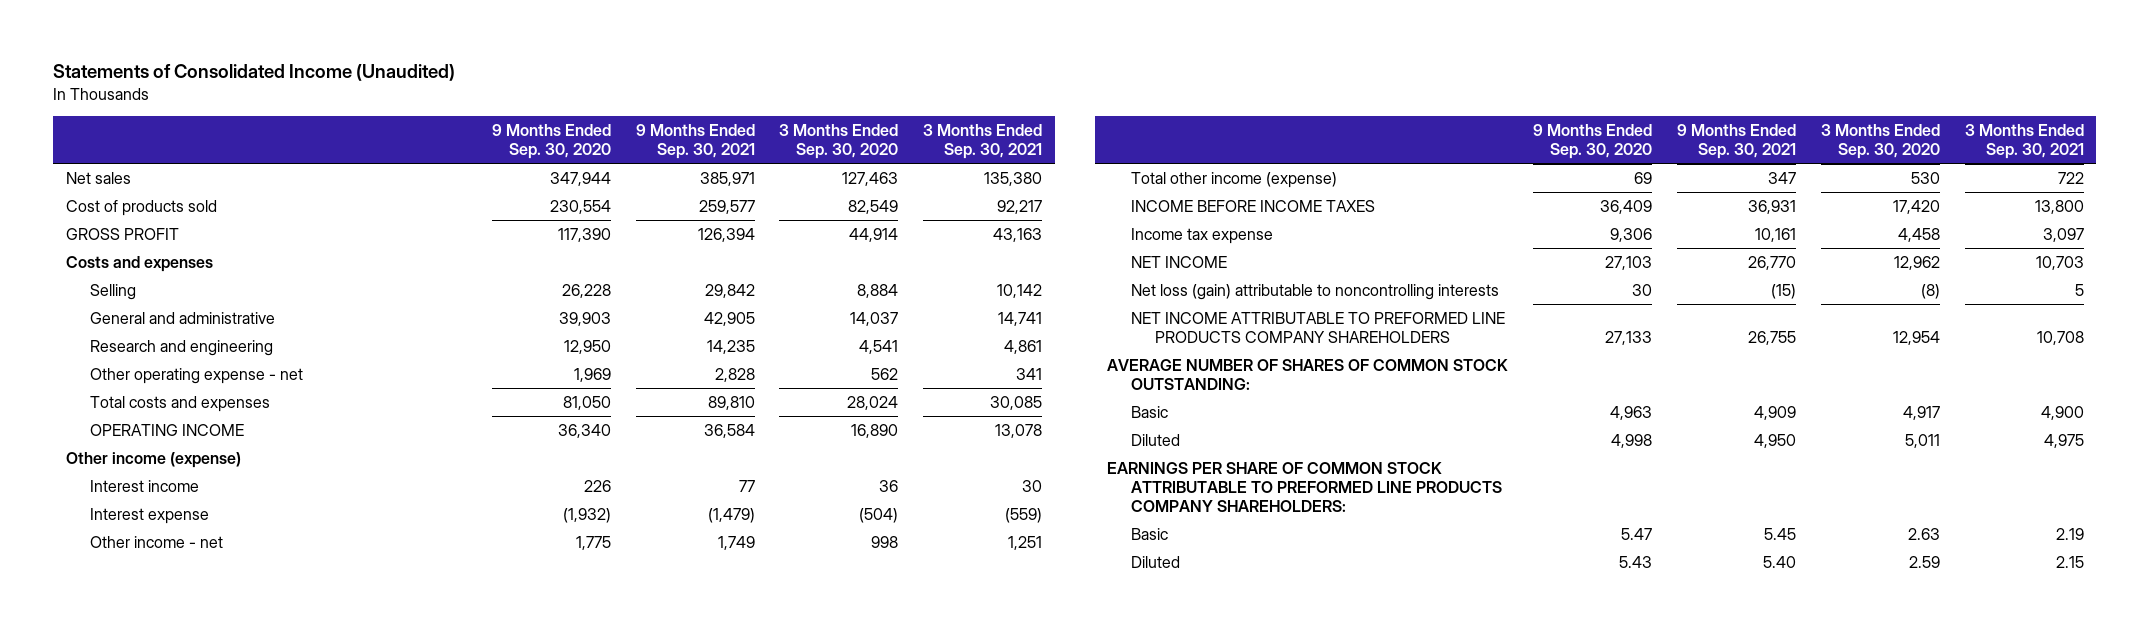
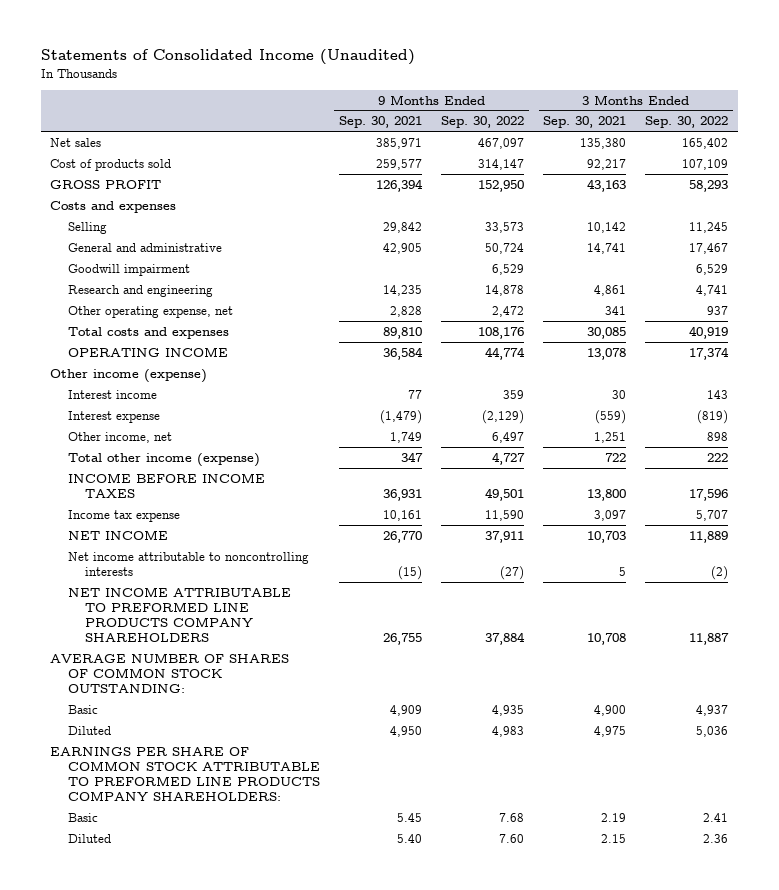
- | 9 Months Ended Sep. 30, 2020 | 9 Months Ended Sep. 30, 2021 | 3 Months Ended Sep. 30, 2020 | 3 Months Ended Sep. 30, 2021
+ | 9 Months Ended Sep. 30, 2021 | 9 Months Ended Sep. 30, 2022 | 3 Months Ended Sep. 30, 2021 | 3 Months Ended Sep. 30, 2022
+ Goodwill impairment | | 6,529 | | 6,529
- Other operating expense - net | 1,969 | 2,828 | 562 | 341
+ Other operating expense, net | 2,828 | 2,472 | 341 | 937
- Other income - net | 1,775 | 1,749 | 998 | 1,251
+ Other income, net | 1,749 | 6,497 | 1,251 | 898
- Net loss (gain) attributable to noncontrolling interests | 30 | (15) | (8) | 5
+ Net income attributable to noncontrolling interests | (15) | (27) | 5 | (2)

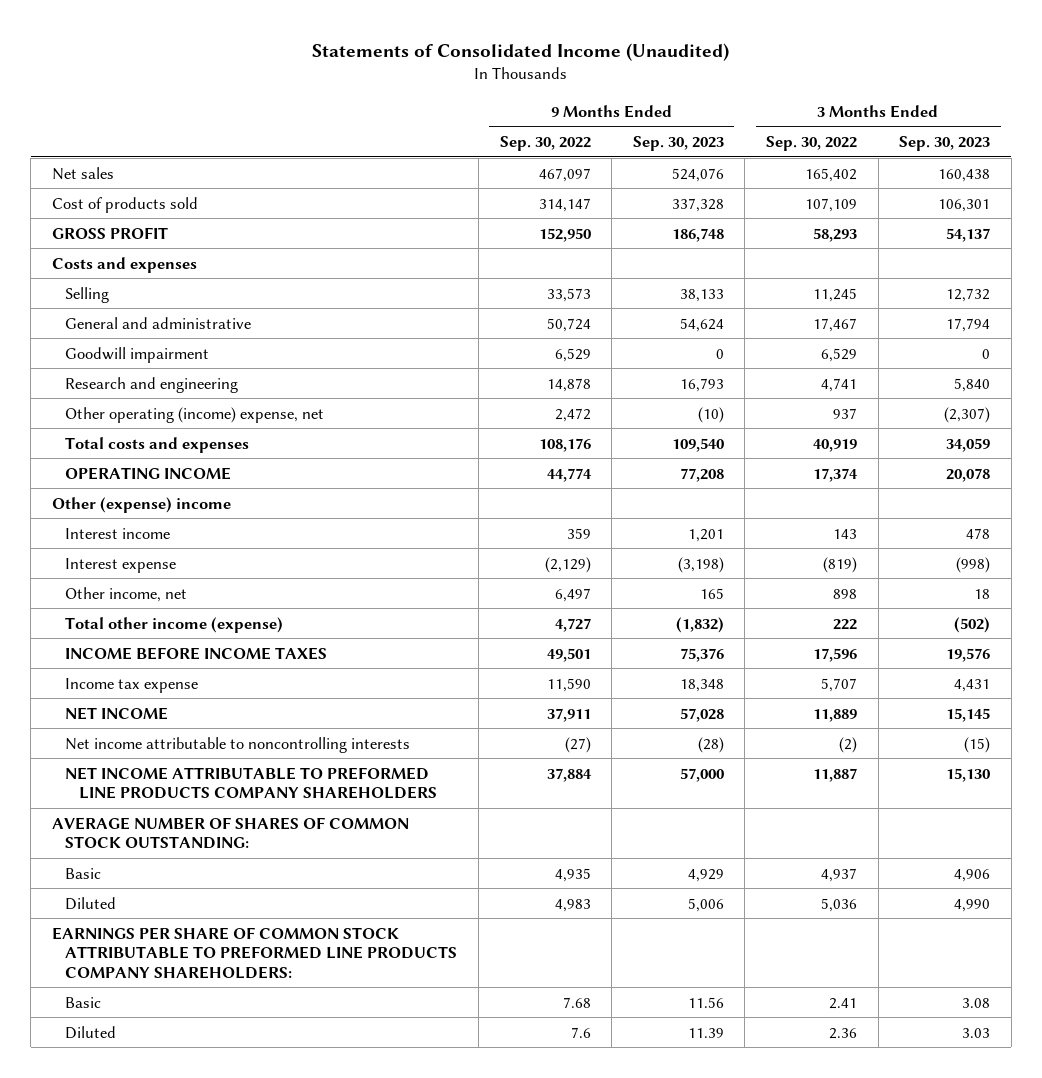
- | 9 Months Ended Sep. 30, 2021 | 9 Months Ended Sep. 30, 2022 | 3 Months Ended Sep. 30, 2021 | 3 Months Ended Sep. 30, 2022
+ | 9 Months Ended Sep. 30, 2022 | 9 Months Ended Sep. 30, 2023 | 3 Months Ended Sep. 30, 2022 | 3 Months Ended Sep. 30, 2023
- Other operating expense, net | 2,828 | 2,472 | 341 | 937
+ Other operating (income) expense, net | 2,472 | (10) | 937 | (2,307)
- Other income (expense)
+ Other (expense) income
- Diluted | 5.40 | 7.60 | 2.15 | 2.36
+ Diluted | 7.6 | 11.39 | 2.36 | 3.03

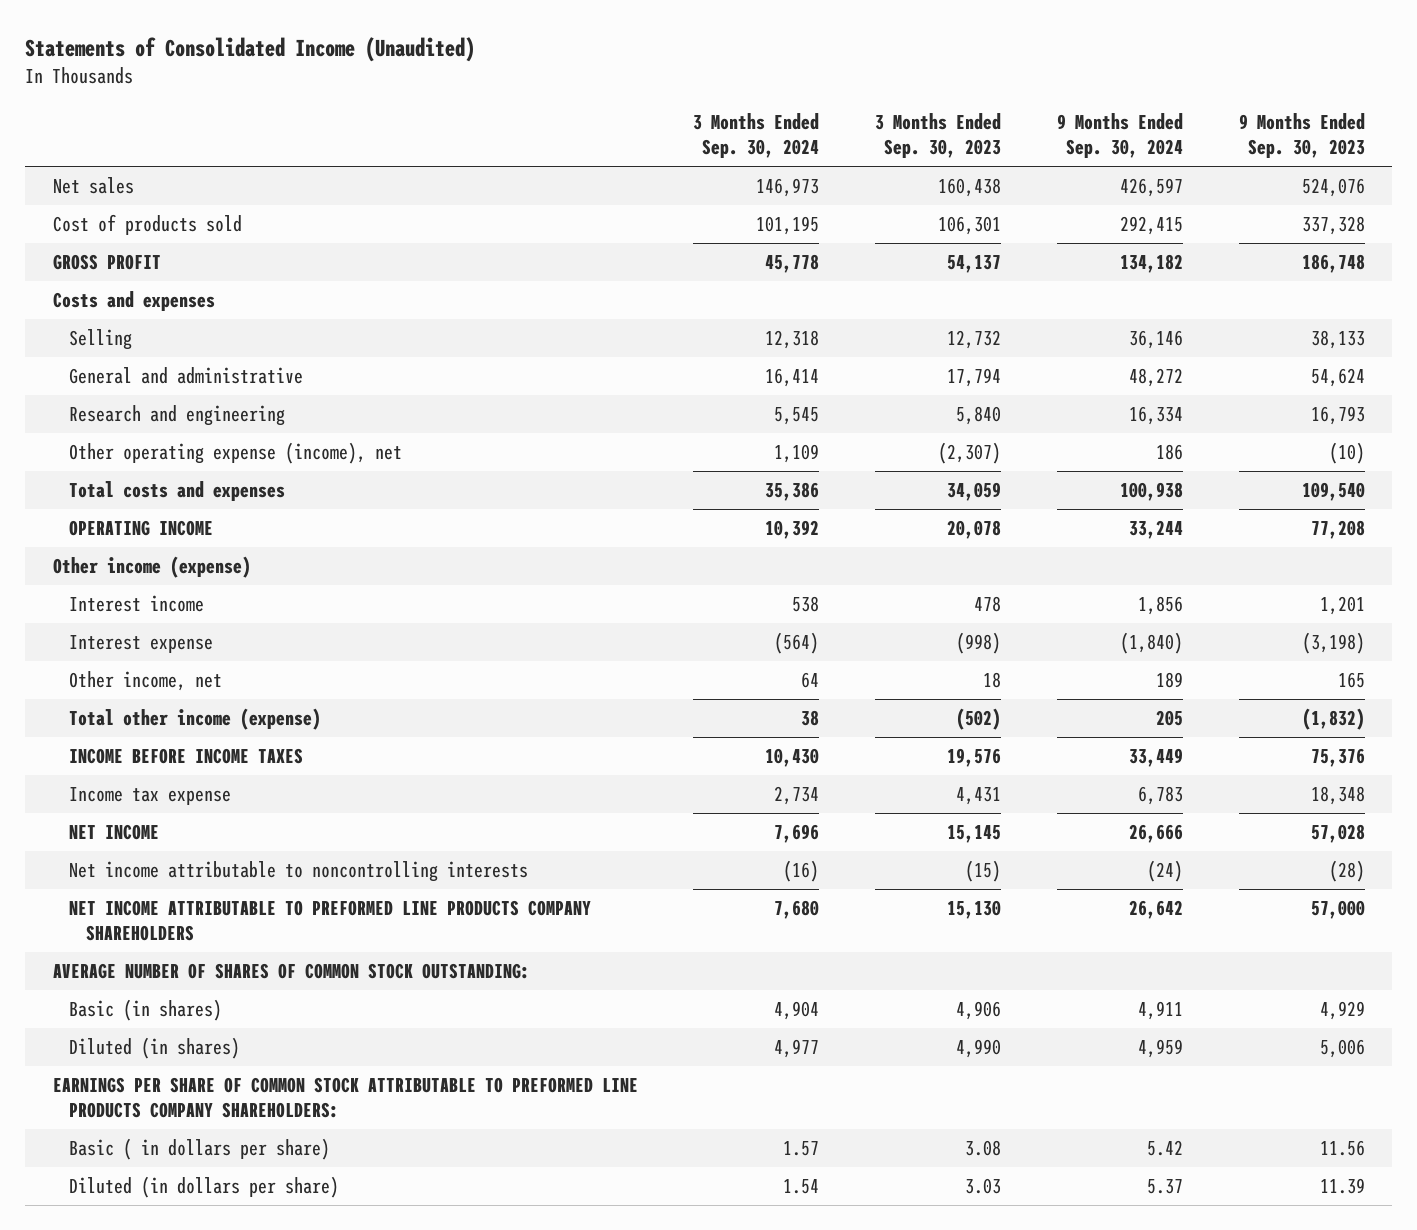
- | 9 Months Ended Sep. 30, 2022 | 9 Months Ended Sep. 30, 2023 | 3 Months Ended Sep. 30, 2022 | 3 Months Ended Sep. 30, 2023
+ | 3 Months Ended Sep. 30, 2024 | 3 Months Ended Sep. 30, 2023 | 9 Months Ended Sep. 30, 2024 | 9 Months Ended Sep. 30, 2023
- Goodwill impairment | 6,529 | 0 | 6,529 | 0
- Other operating (income) expense, net | 2,472 | (10) | 937 | (2,307)
+ Other operating expense (income), net | 1,109 | (2,307) | 186 | (10)
- Other (expense) income
+ Other income (expense)
- Basic | 4,935 | 4,929 | 4,937 | 4,906
- Diluted | 4,983 | 5,006 | 5,036 | 4,990
+ Basic (in shares) | 4,904 | 4,906 | 4,911 | 4,929
+ Diluted (in shares) | 4,977 | 4,990 | 4,959 | 5,006
- Basic | 7.68 | 11.56 | 2.41 | 3.08
- Diluted | 7.6 | 11.39 | 2.36 | 3.03
+ Basic ( in dollars per share) | 1.57 | 3.08 | 5.42 | 11.56
+ Diluted (in dollars per share) | 1.54 | 3.03 | 5.37 | 11.39

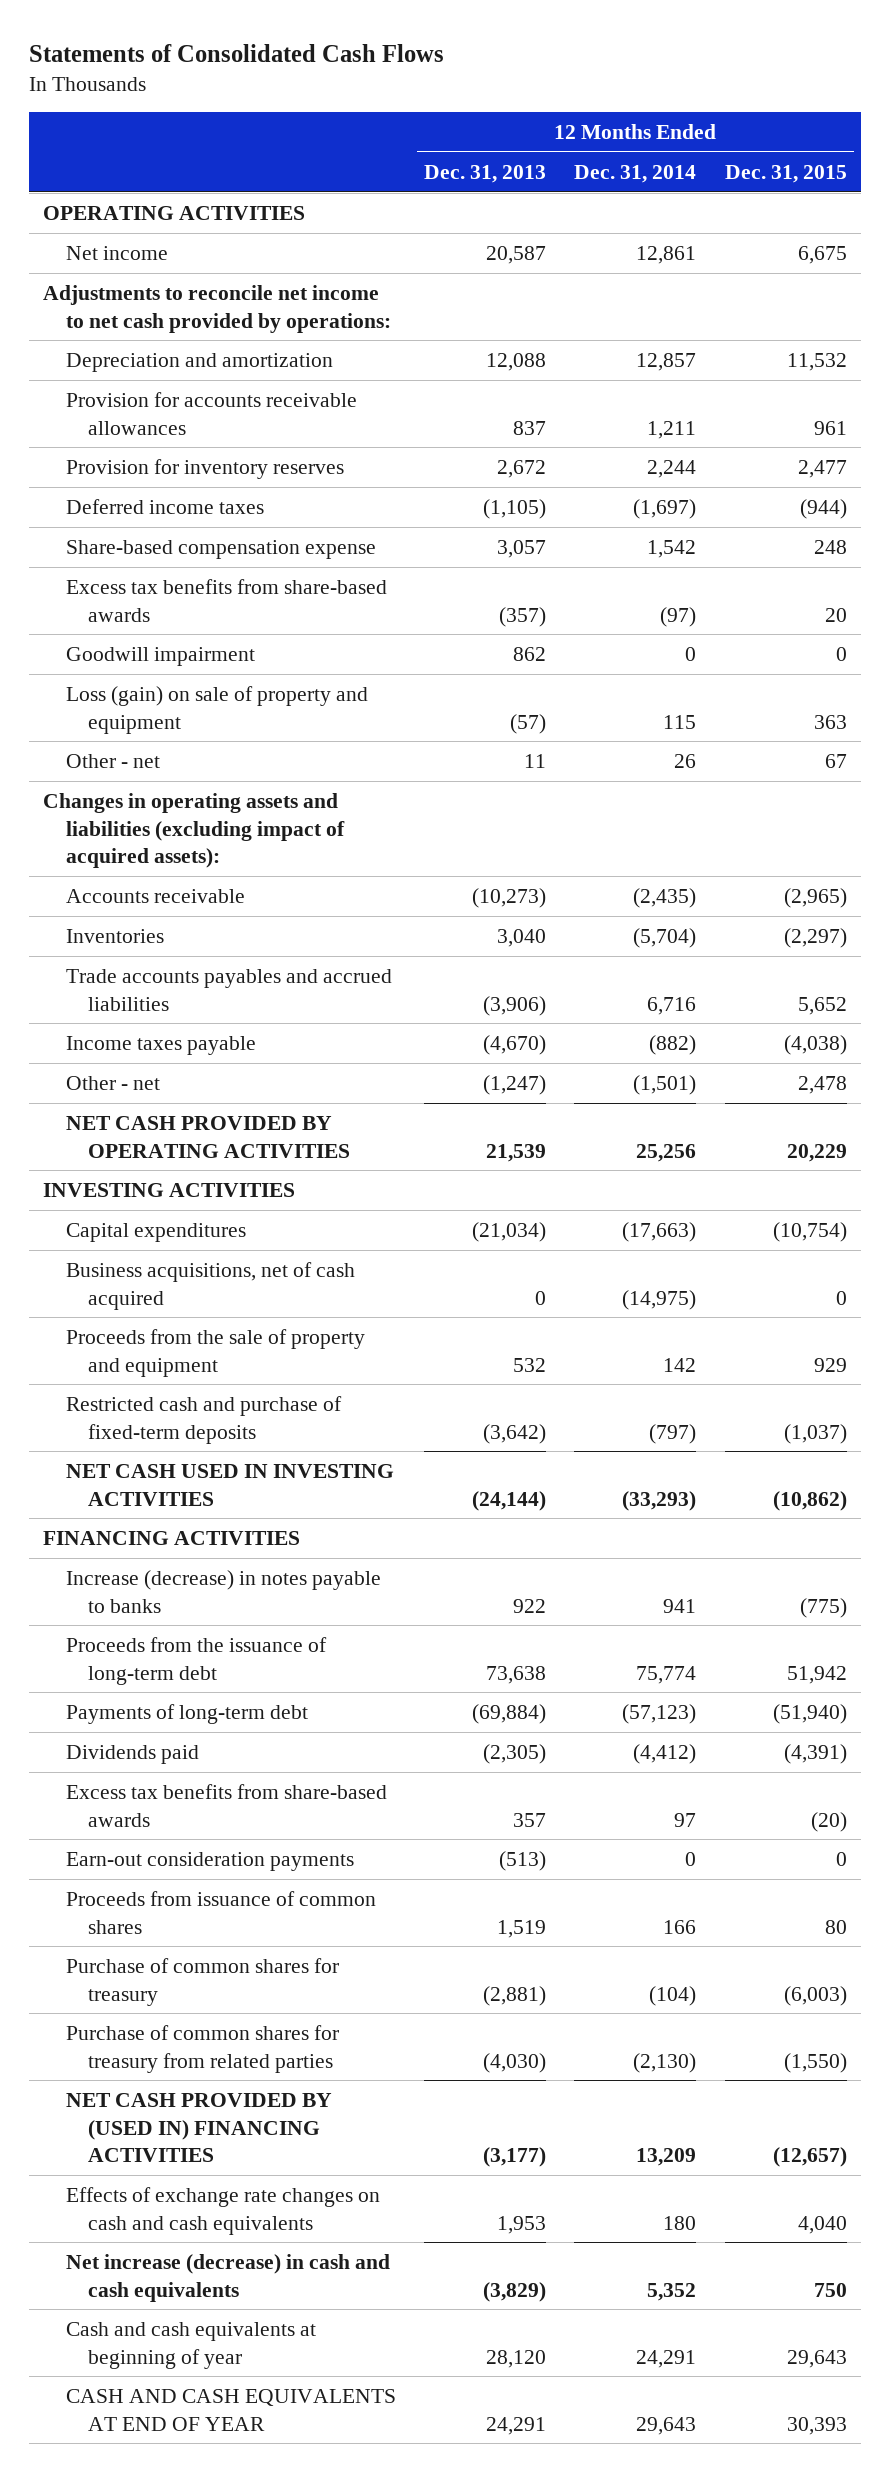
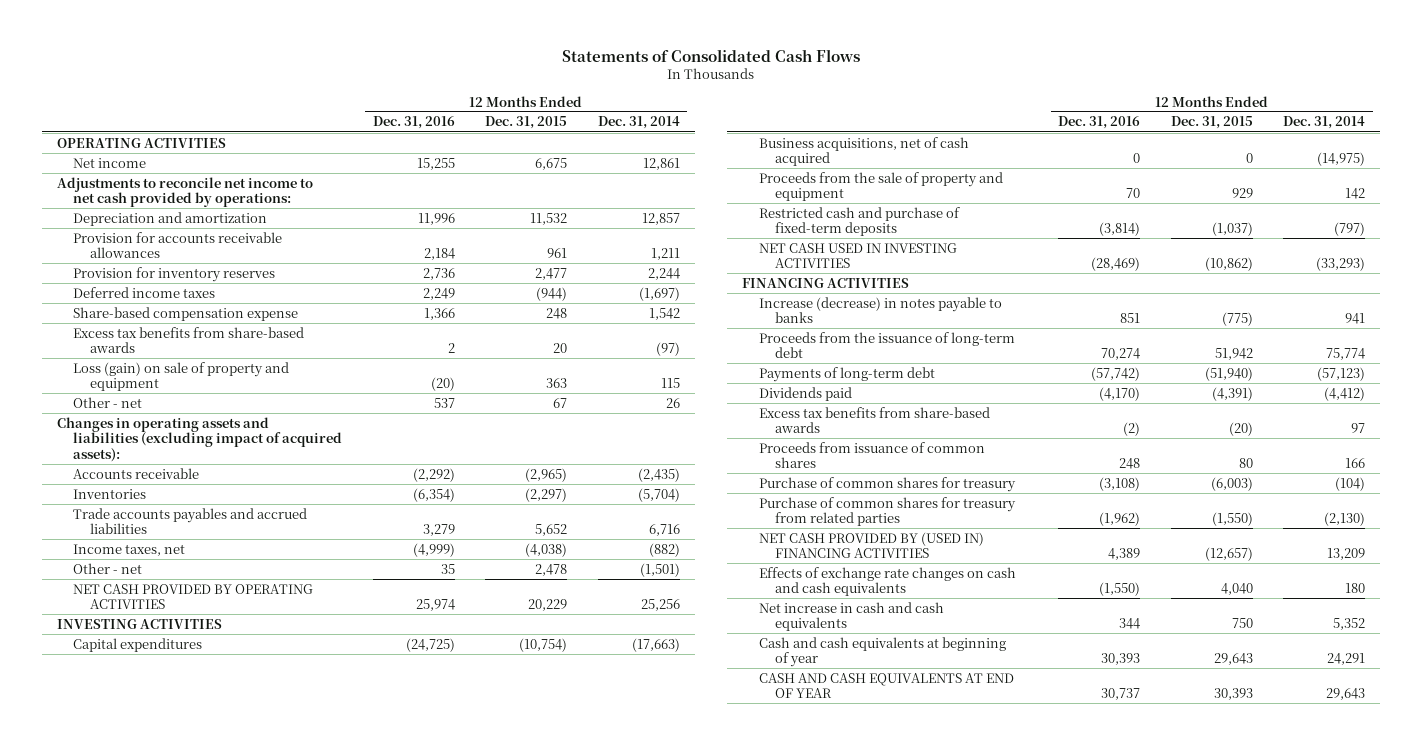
- | 12 Months Ended Dec. 31, 2013 | 12 Months Ended Dec. 31, 2014 | 12 Months Ended Dec. 31, 2015
+ | 12 Months Ended Dec. 31, 2016 | 12 Months Ended Dec. 31, 2015 | 12 Months Ended Dec. 31, 2014
- Goodwill impairment | 862 | 0 | 0
- Income taxes payable | (4,670) | (882) | (4,038)
+ Income taxes, net | (4,999) | (4,038) | (882)
- Earn-out consideration payments | (513) | 0 | 0
- Net increase (decrease) in cash and cash equivalents | (3,829) | 5,352 | 750
+ Net increase in cash and cash equivalents | 344 | 750 | 5,352

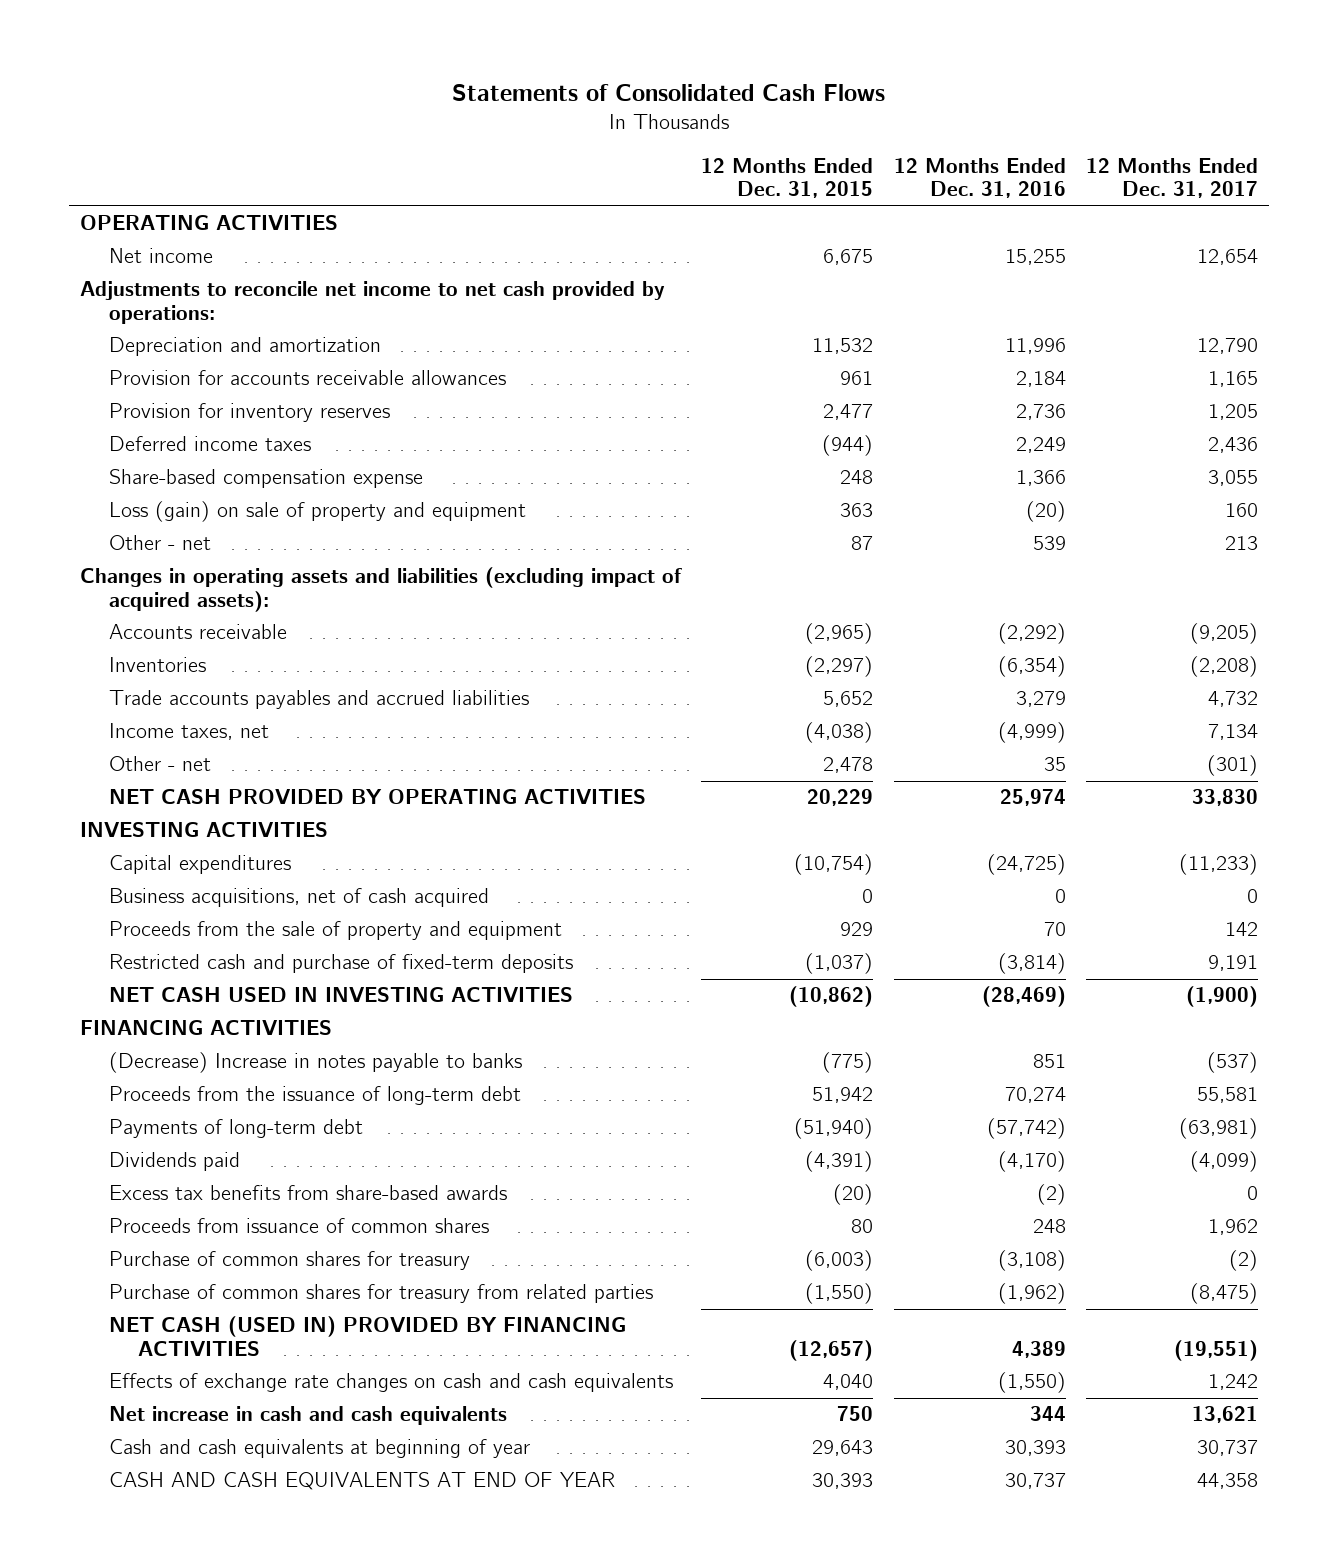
- | 12 Months Ended Dec. 31, 2016 | 12 Months Ended Dec. 31, 2015 | 12 Months Ended Dec. 31, 2014
+ | 12 Months Ended Dec. 31, 2015 | 12 Months Ended Dec. 31, 2016 | 12 Months Ended Dec. 31, 2017
- Excess tax benefits from share-based awards | 2 | 20 | (97)
- Other - net | 537 | 67 | 26
+ Other - net | 87 | 539 | 213
- Increase (decrease) in notes payable to banks | 851 | (775) | 941
+ (Decrease) Increase in notes payable to banks | (775) | 851 | (537)
- NET CASH PROVIDED BY (USED IN) FINANCING ACTIVITIES | 4,389 | (12,657) | 13,209
+ NET CASH (USED IN) PROVIDED BY FINANCING ACTIVITIES | (12,657) | 4,389 | (19,551)

